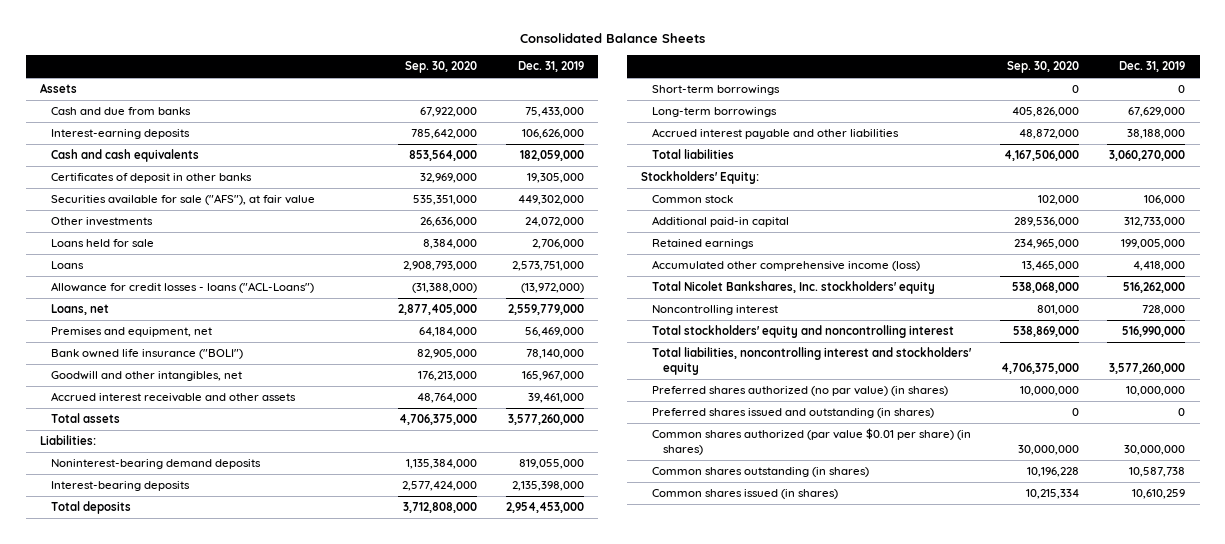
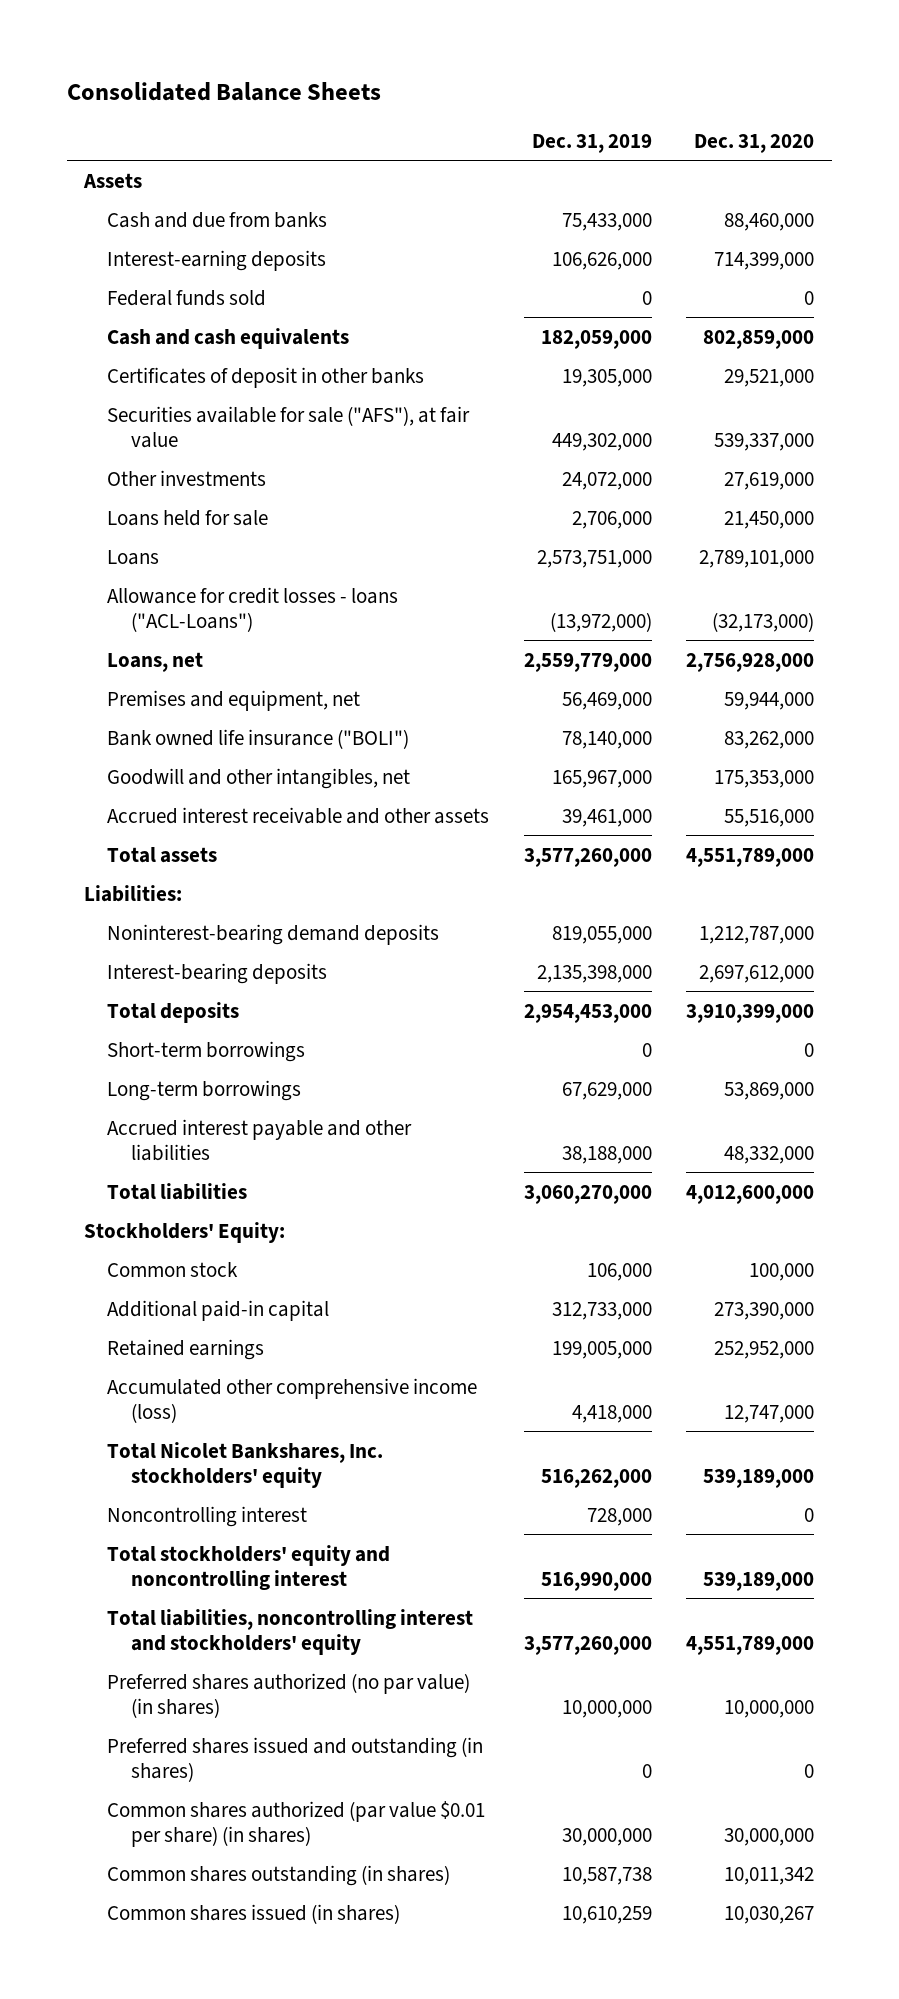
- | Sep. 30, 2020 | Dec. 31, 2019
+ | Dec. 31, 2019 | Dec. 31, 2020
+ Federal funds sold | 0 | 0

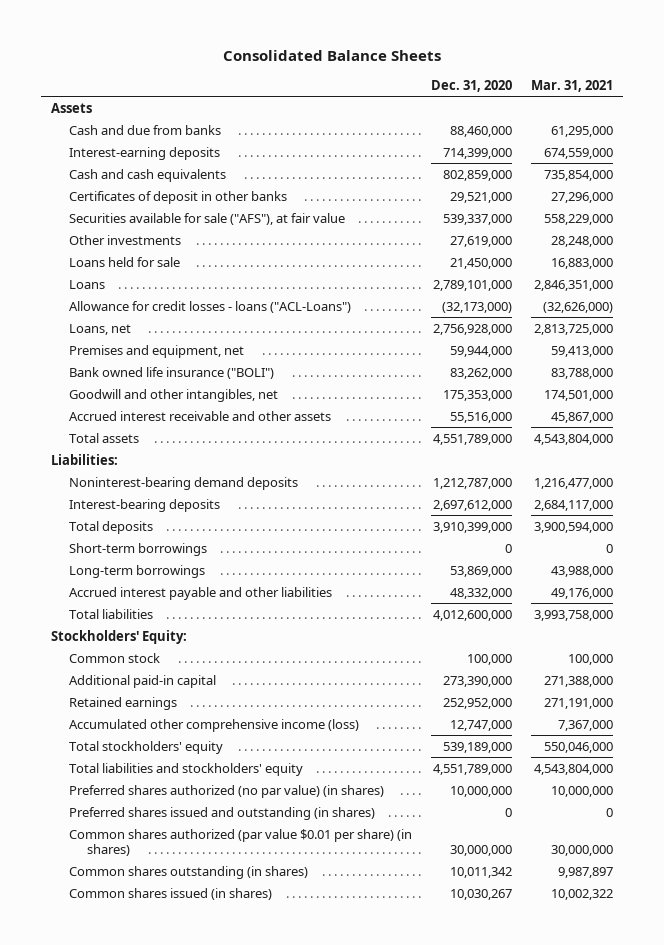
- | Dec. 31, 2019 | Dec. 31, 2020
+ | Dec. 31, 2020 | Mar. 31, 2021
- Federal funds sold | 0 | 0
- Total Nicolet Bankshares, Inc. stockholders' equity | 516,262,000 | 539,189,000
- Noncontrolling interest | 728,000 | 0
- Total stockholders' equity and noncontrolling interest | 516,990,000 | 539,189,000
- Total liabilities, noncontrolling interest and stockholders' equity | 3,577,260,000 | 4,551,789,000
+ Total stockholders' equity | 539,189,000 | 550,046,000
+ Total liabilities and stockholders' equity | 4,551,789,000 | 4,543,804,000

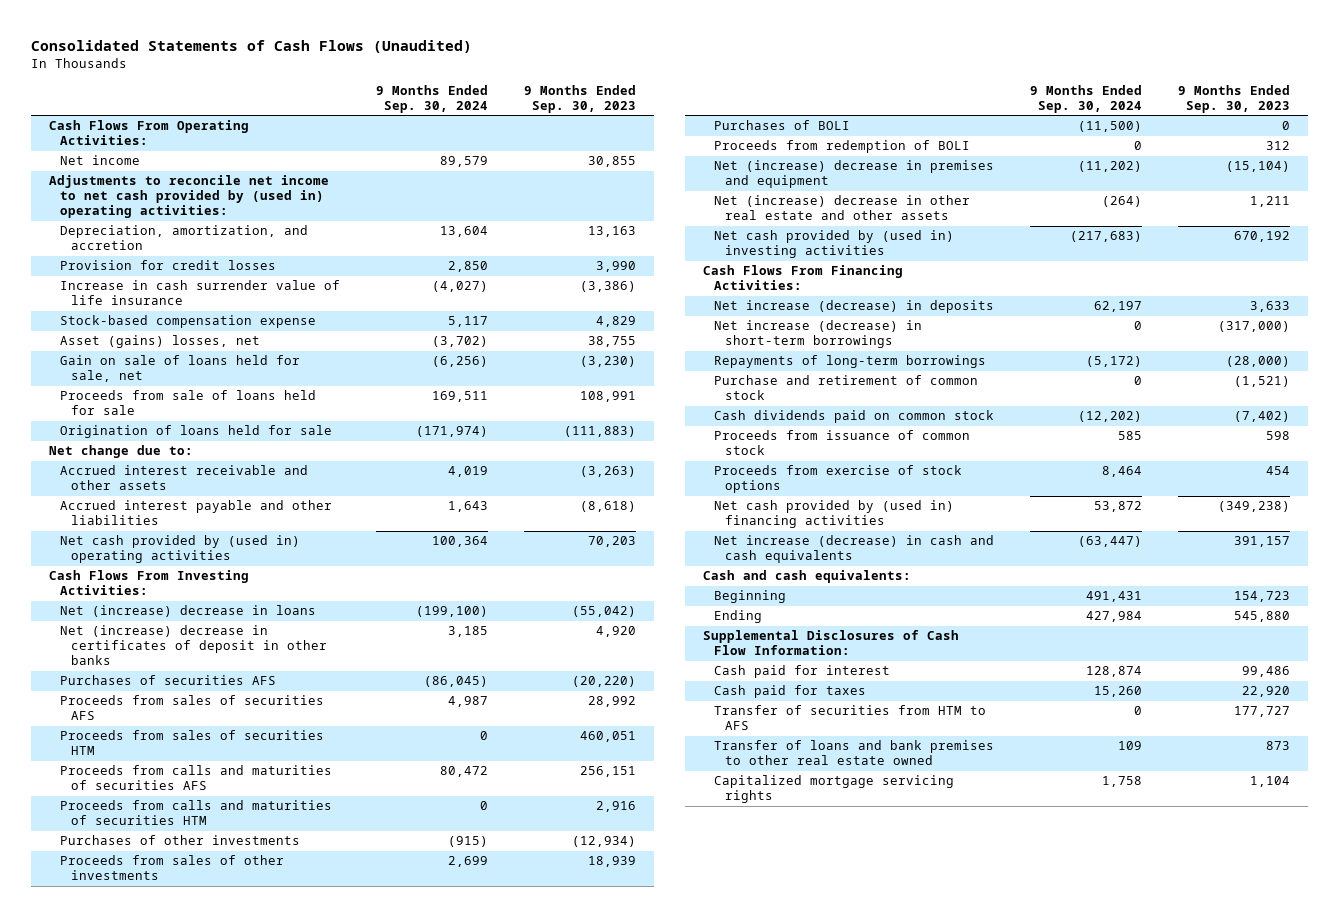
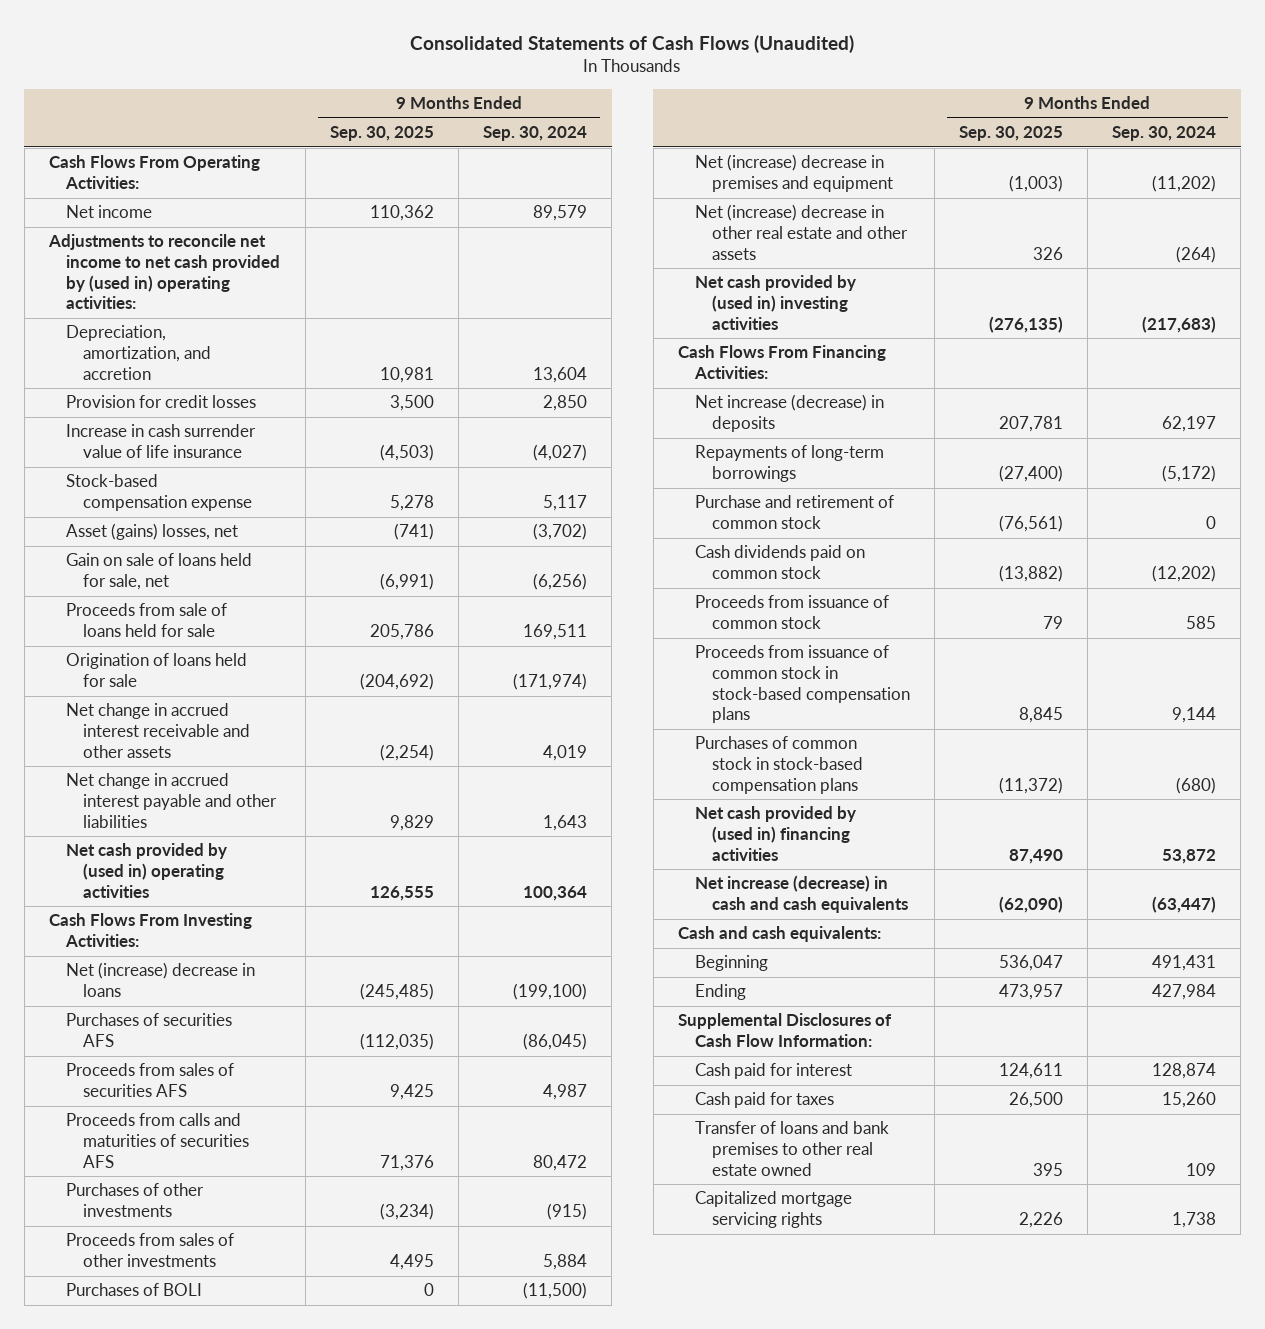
- | 9 Months Ended Sep. 30, 2024 | 9 Months Ended Sep. 30, 2023
+ | 9 Months Ended Sep. 30, 2025 | 9 Months Ended Sep. 30, 2024
- Net change due to:
- Accrued interest receivable and other assets | 4,019 | (3,263)
- Accrued interest payable and other liabilities | 1,643 | (8,618)
+ Net change in accrued interest receivable and other assets | (2,254) | 4,019
+ Net change in accrued interest payable and other liabilities | 9,829 | 1,643
- Net (increase) decrease in certificates of deposit in other banks | 3,185 | 4,920
- Proceeds from sales of securities HTM | 0 | 460,051
- Proceeds from calls and maturities of securities HTM | 0 | 2,916
- Proceeds from sales of other investments | 2,699 | 18,939
+ Proceeds from sales of other investments | 4,495 | 5,884
- Proceeds from redemption of BOLI | 0 | 312
- Net increase (decrease) in short-term borrowings | 0 | (317,000)
- Proceeds from exercise of stock options | 8,464 | 454
+ Proceeds from issuance of common stock in stock-based compensation plans | 8,845 | 9,144
+ Purchases of common stock in stock-based compensation plans | (11,372) | (680)
- Transfer of securities from HTM to AFS | 0 | 177,727
- Capitalized mortgage servicing rights | 1,758 | 1,104
+ Capitalized mortgage servicing rights | 2,226 | 1,738

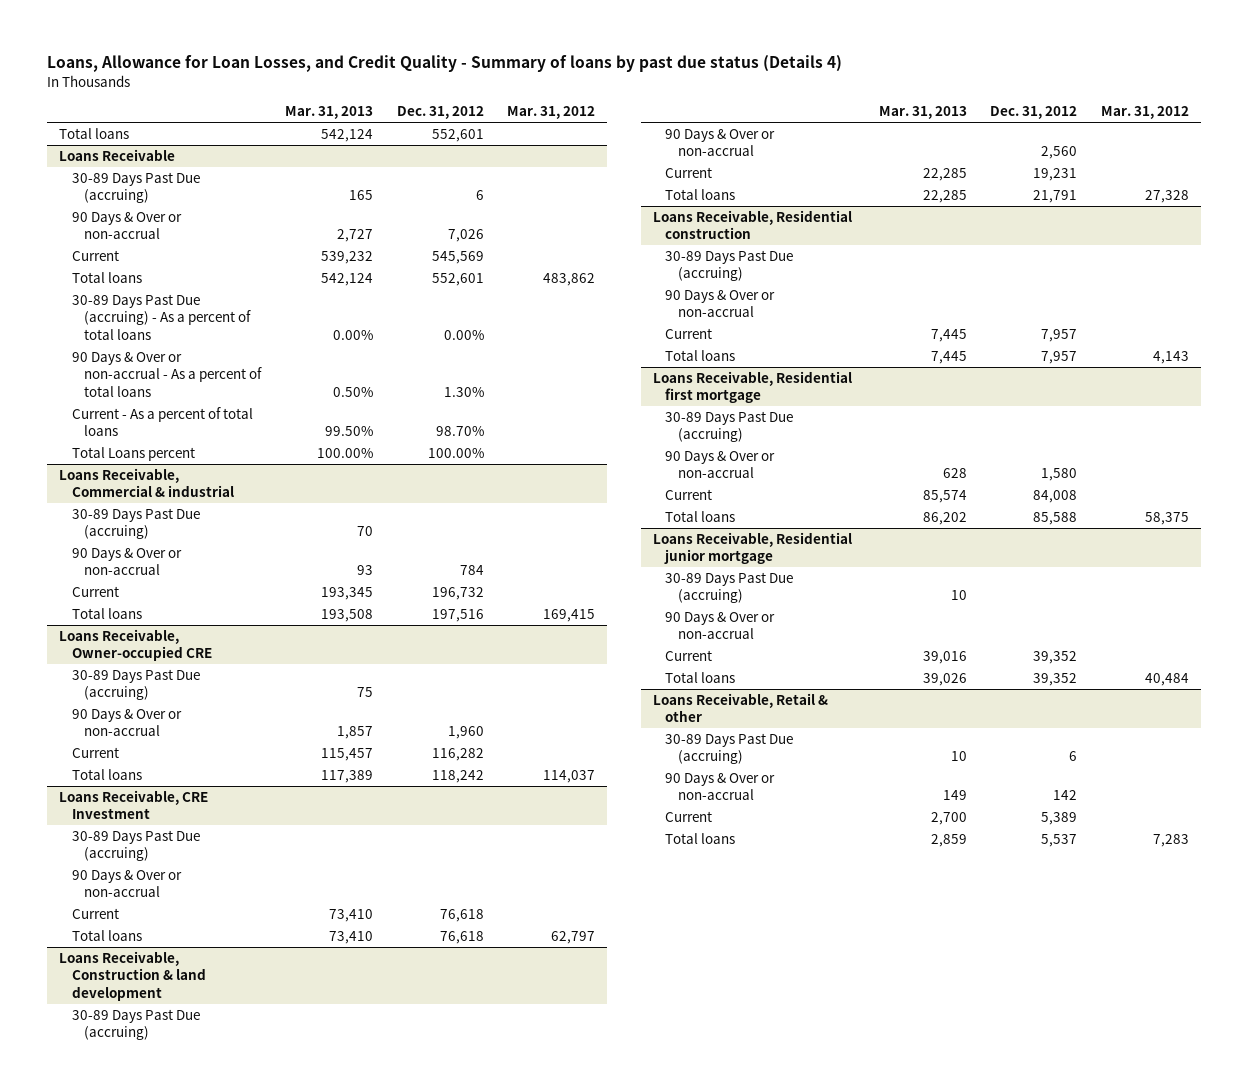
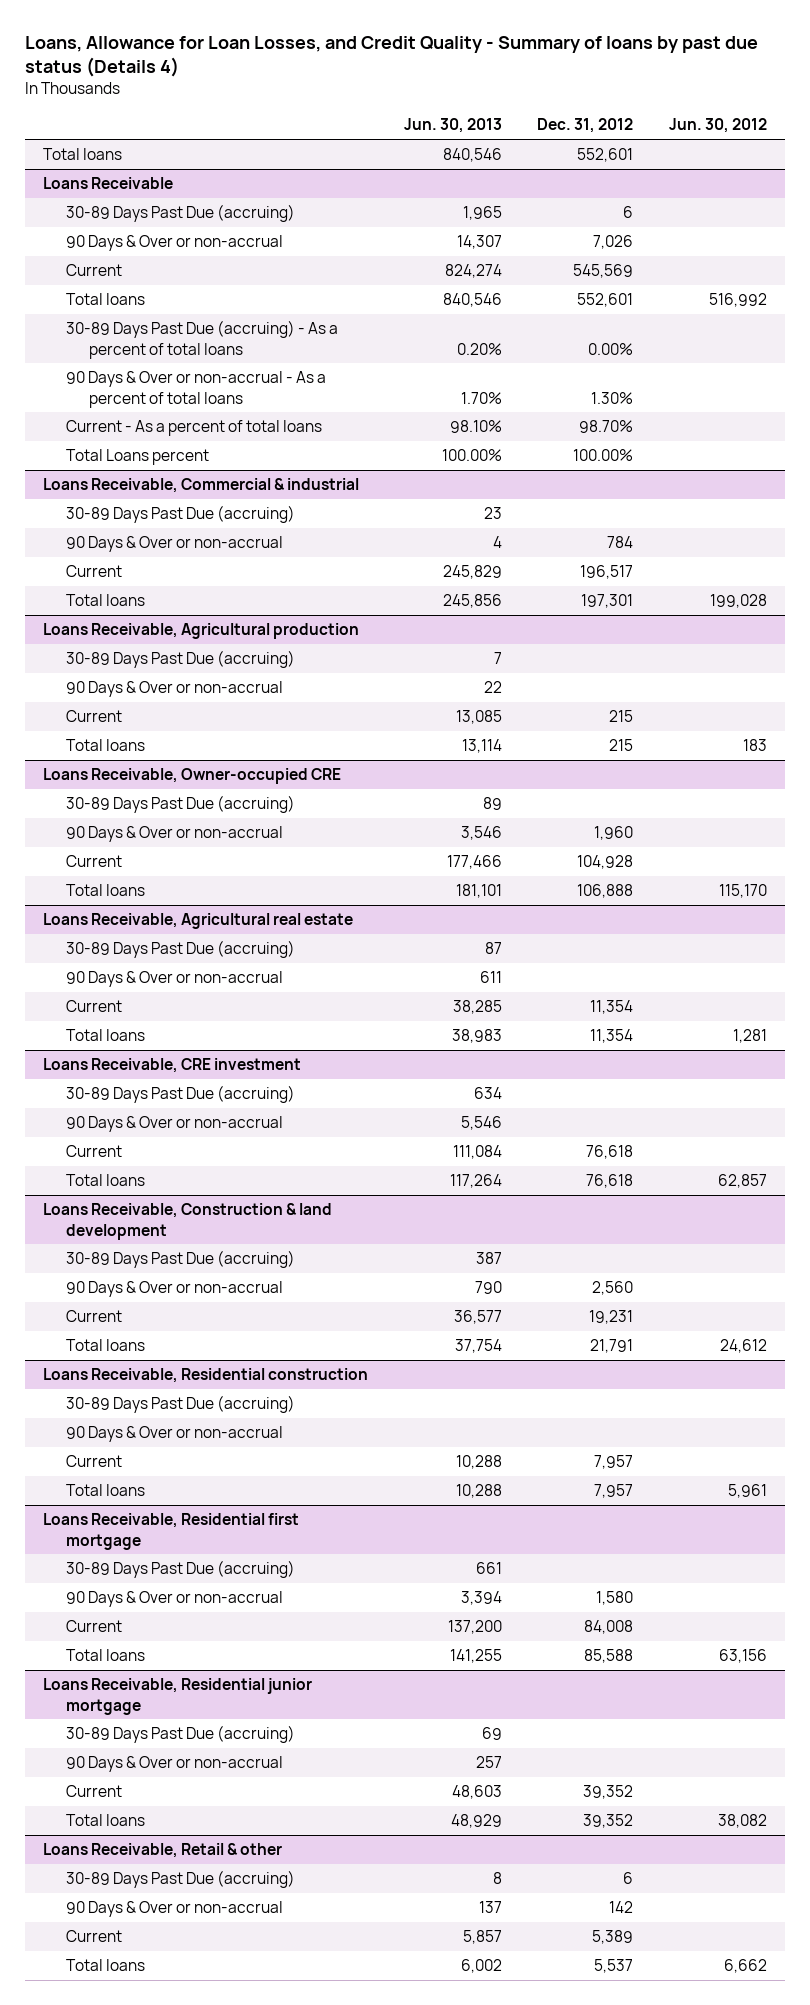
- | Mar. 31, 2013 | Dec. 31, 2012 | Mar. 31, 2012
+ | Jun. 30, 2013 | Dec. 31, 2012 | Jun. 30, 2012
@ Loans Receivable, Commercial & industrial
- Current | 193,345 | 196,732 |
- Total loans | 193,508 | 197,516 | 169,415
+ Current | 245,829 | 196,517 |
+ Total loans | 245,856 | 197,301 | 199,028
+ Loans Receivable, Agricultural production
+ 30-89 Days Past Due (accruing) | 7 | |
+ 90 Days & Over or non-accrual | 22 | |
+ Current | 13,085 | 215 |
+ Total loans | 13,114 | 215 | 183
@ Loans Receivable, Owner-occupied CRE
- Current | 115,457 | 116,282 |
- Total loans | 117,389 | 118,242 | 114,037
- Loans Receivable, CRE Investment
@ Loans Receivable, Owner-occupied CRE
+ Current | 177,466 | 104,928 |
+ Total loans | 181,101 | 106,888 | 115,170
+ Loans Receivable, Agricultural real estate
+ Current | 38,285 | 11,354 |
+ Total loans | 38,983 | 11,354 | 1,281
+ Loans Receivable, CRE investment
+ 30-89 Days Past Due (accruing) | 634 | |
+ 90 Days & Over or non-accrual | 5,546 | |

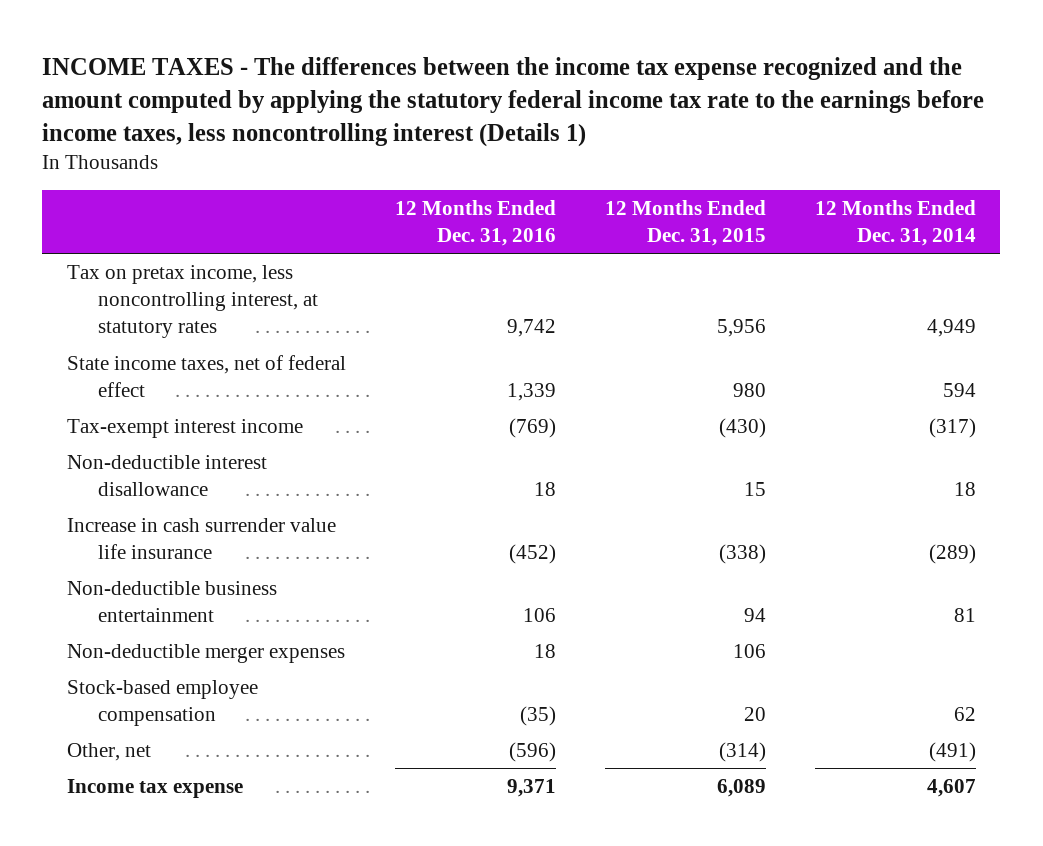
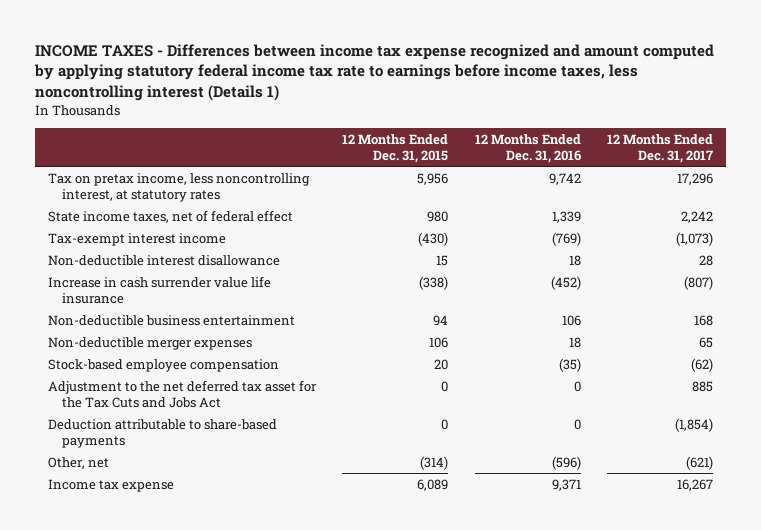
- INCOME TAXES - The differences between the income tax expense recognized and the amount computed by applying the statutory federal income tax rate to the earnings before income taxes, less noncontrolling interest (Details 1)
+ INCOME TAXES - Differences between income tax expense recognized and amount computed by applying statutory federal income tax rate to earnings before income taxes, less noncontrolling interest (Details 1)
- | 12 Months Ended Dec. 31, 2016 | 12 Months Ended Dec. 31, 2015 | 12 Months Ended Dec. 31, 2014
+ | 12 Months Ended Dec. 31, 2015 | 12 Months Ended Dec. 31, 2016 | 12 Months Ended Dec. 31, 2017
+ Adjustment to the net deferred tax asset for the Tax Cuts and Jobs Act | 0 | 0 | 885
+ Deduction attributable to share-based payments | 0 | 0 | (1,854)

